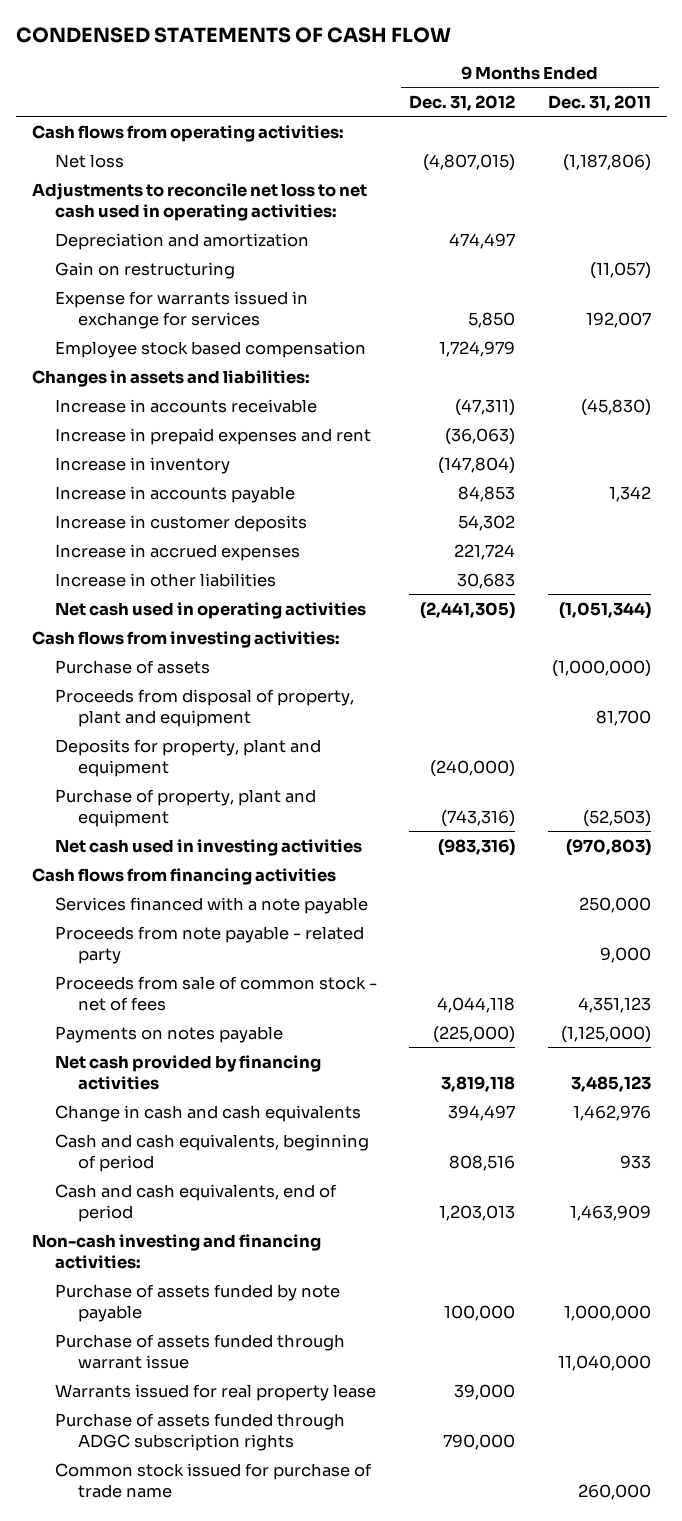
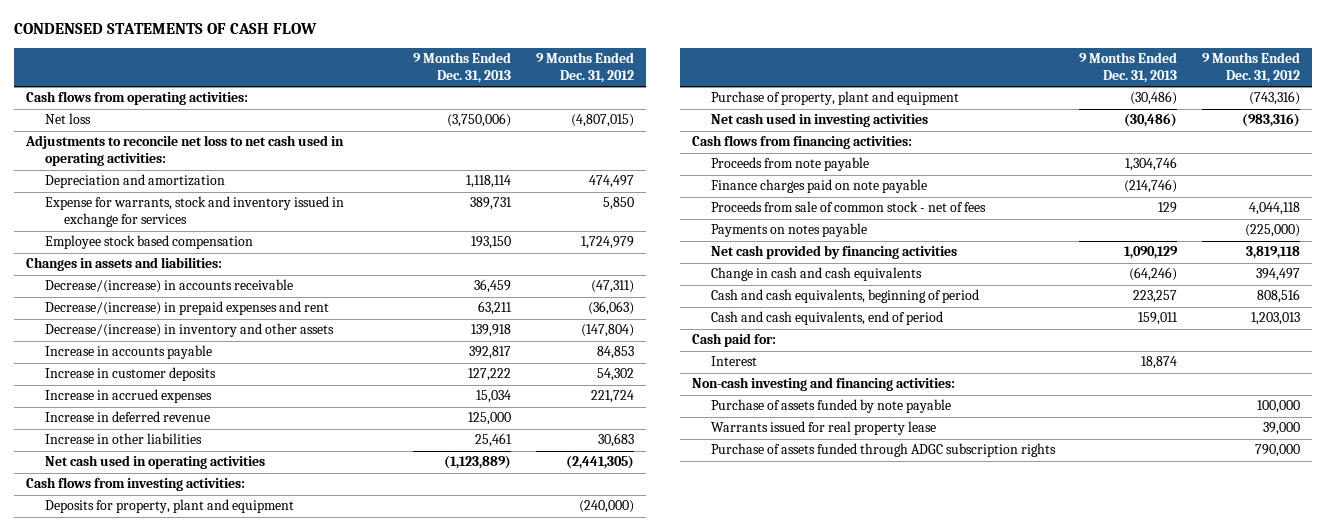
- | 9 Months Ended Dec. 31, 2012 | 9 Months Ended Dec. 31, 2011
+ | 9 Months Ended Dec. 31, 2013 | 9 Months Ended Dec. 31, 2012
- Gain on restructuring | | (11,057)
- Expense for warrants issued in exchange for services | 5,850 | 192,007
+ Expense for warrants, stock and inventory issued in exchange for services | 389,731 | 5,850
- Increase in accounts receivable | (47,311) | (45,830)
- Increase in prepaid expenses and rent | (36,063) |
- Increase in inventory | (147,804) |
+ Decrease/(increase) in accounts receivable | 36,459 | (47,311)
+ Decrease/(increase) in prepaid expenses and rent | 63,211 | (36,063)
+ Decrease/(increase) in inventory and other assets | 139,918 | (147,804)
+ Increase in deferred revenue | 125,000 |
- Purchase of assets | | (1,000,000)
- Proceeds from disposal of property, plant and equipment | | 81,700
- Cash flows from financing activities
- Services financed with a note payable | | 250,000
- Proceeds from note payable - related party | | 9,000
+ Cash flows from financing activities:
+ Proceeds from note payable | 1,304,746 |
+ Finance charges paid on note payable | (214,746) |
+ Cash paid for:
+ Interest | 18,874 |
- Purchase of assets funded through warrant issue | | 11,040,000
- Common stock issued for purchase of trade name | | 260,000

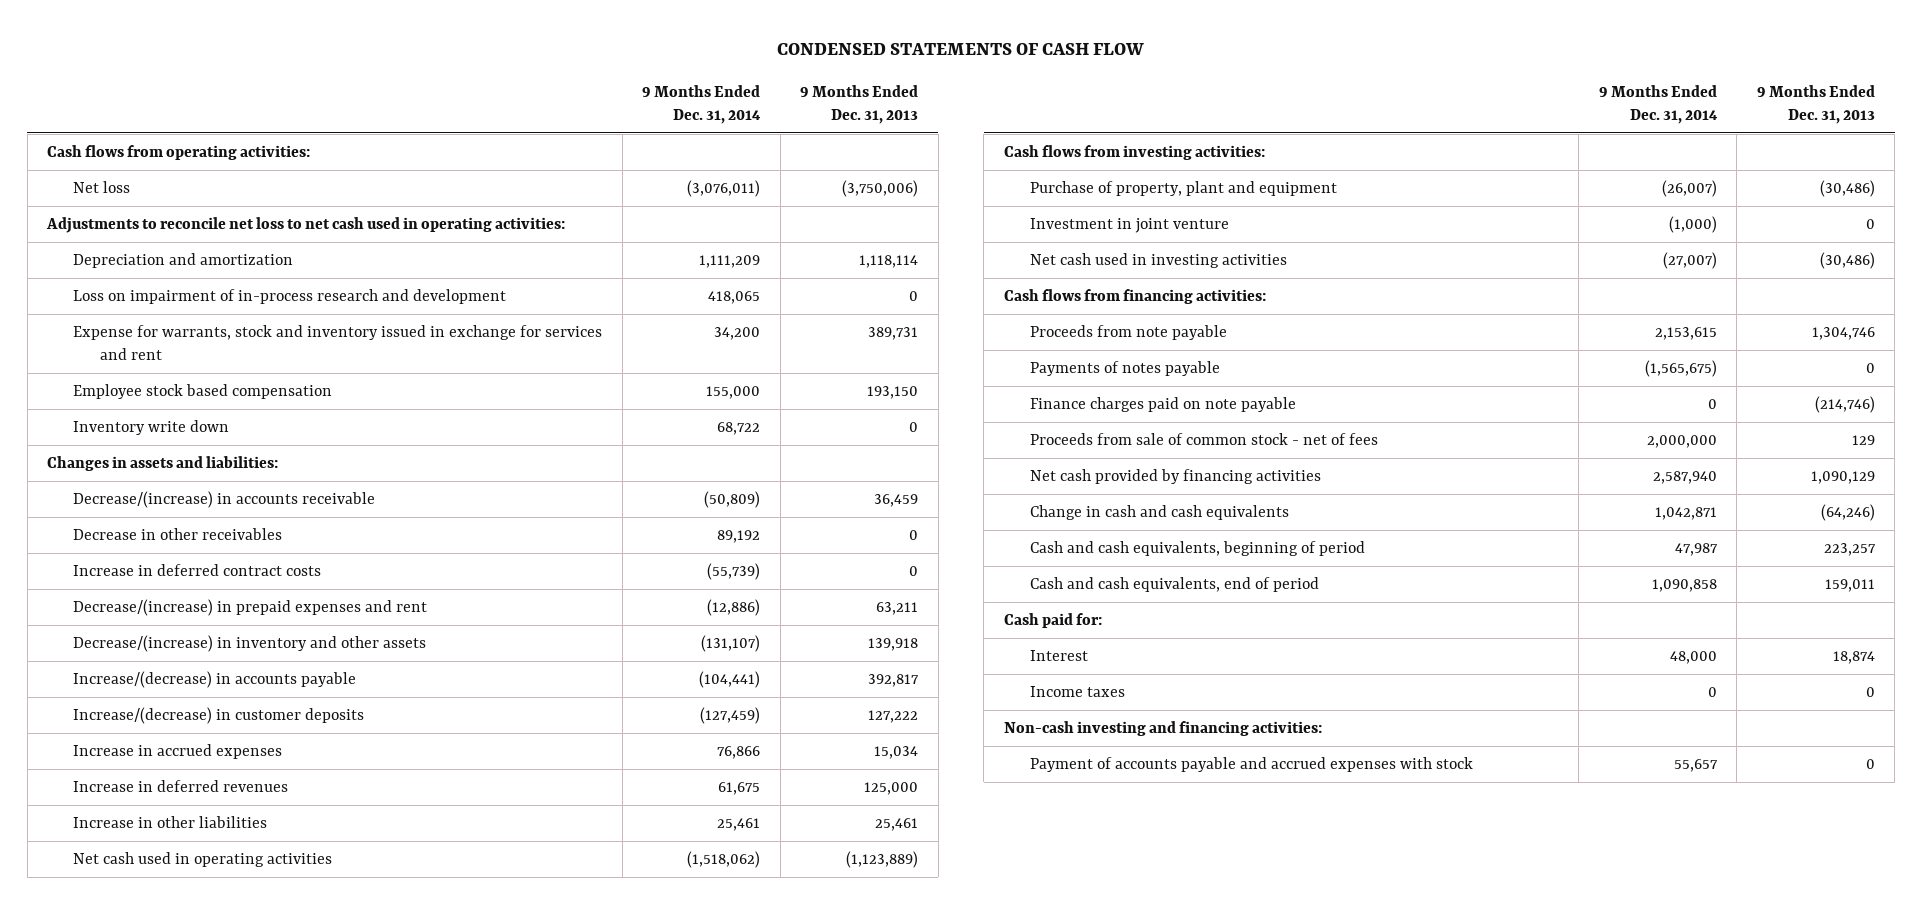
- | 9 Months Ended Dec. 31, 2013 | 9 Months Ended Dec. 31, 2012
+ | 9 Months Ended Dec. 31, 2014 | 9 Months Ended Dec. 31, 2013
- Expense for warrants, stock and inventory issued in exchange for services | 389,731 | 5,850
+ Loss on impairment of in-process research and development | 418,065 | 0
+ Expense for warrants, stock and inventory issued in exchange for services and rent | 34,200 | 389,731
+ Inventory write down | 68,722 | 0
+ Decrease in other receivables | 89,192 | 0
+ Increase in deferred contract costs | (55,739) | 0
- Increase in accounts payable | 392,817 | 84,853
- Increase in customer deposits | 127,222 | 54,302
+ Increase/(decrease) in accounts payable | (104,441) | 392,817
+ Increase/(decrease) in customer deposits | (127,459) | 127,222
- Increase in deferred revenue | 125,000 |
+ Increase in deferred revenues | 61,675 | 125,000
- Deposits for property, plant and equipment | | (240,000)
+ Investment in joint venture | (1,000) | 0
+ Payments of notes payable | (1,565,675) | 0
- Payments on notes payable | | (225,000)
+ Income taxes | 0 | 0
- Purchase of assets funded by note payable | | 100,000
- Warrants issued for real property lease | | 39,000
- Purchase of assets funded through ADGC subscription rights | | 790,000
+ Payment of accounts payable and accrued expenses with stock | 55,657 | 0

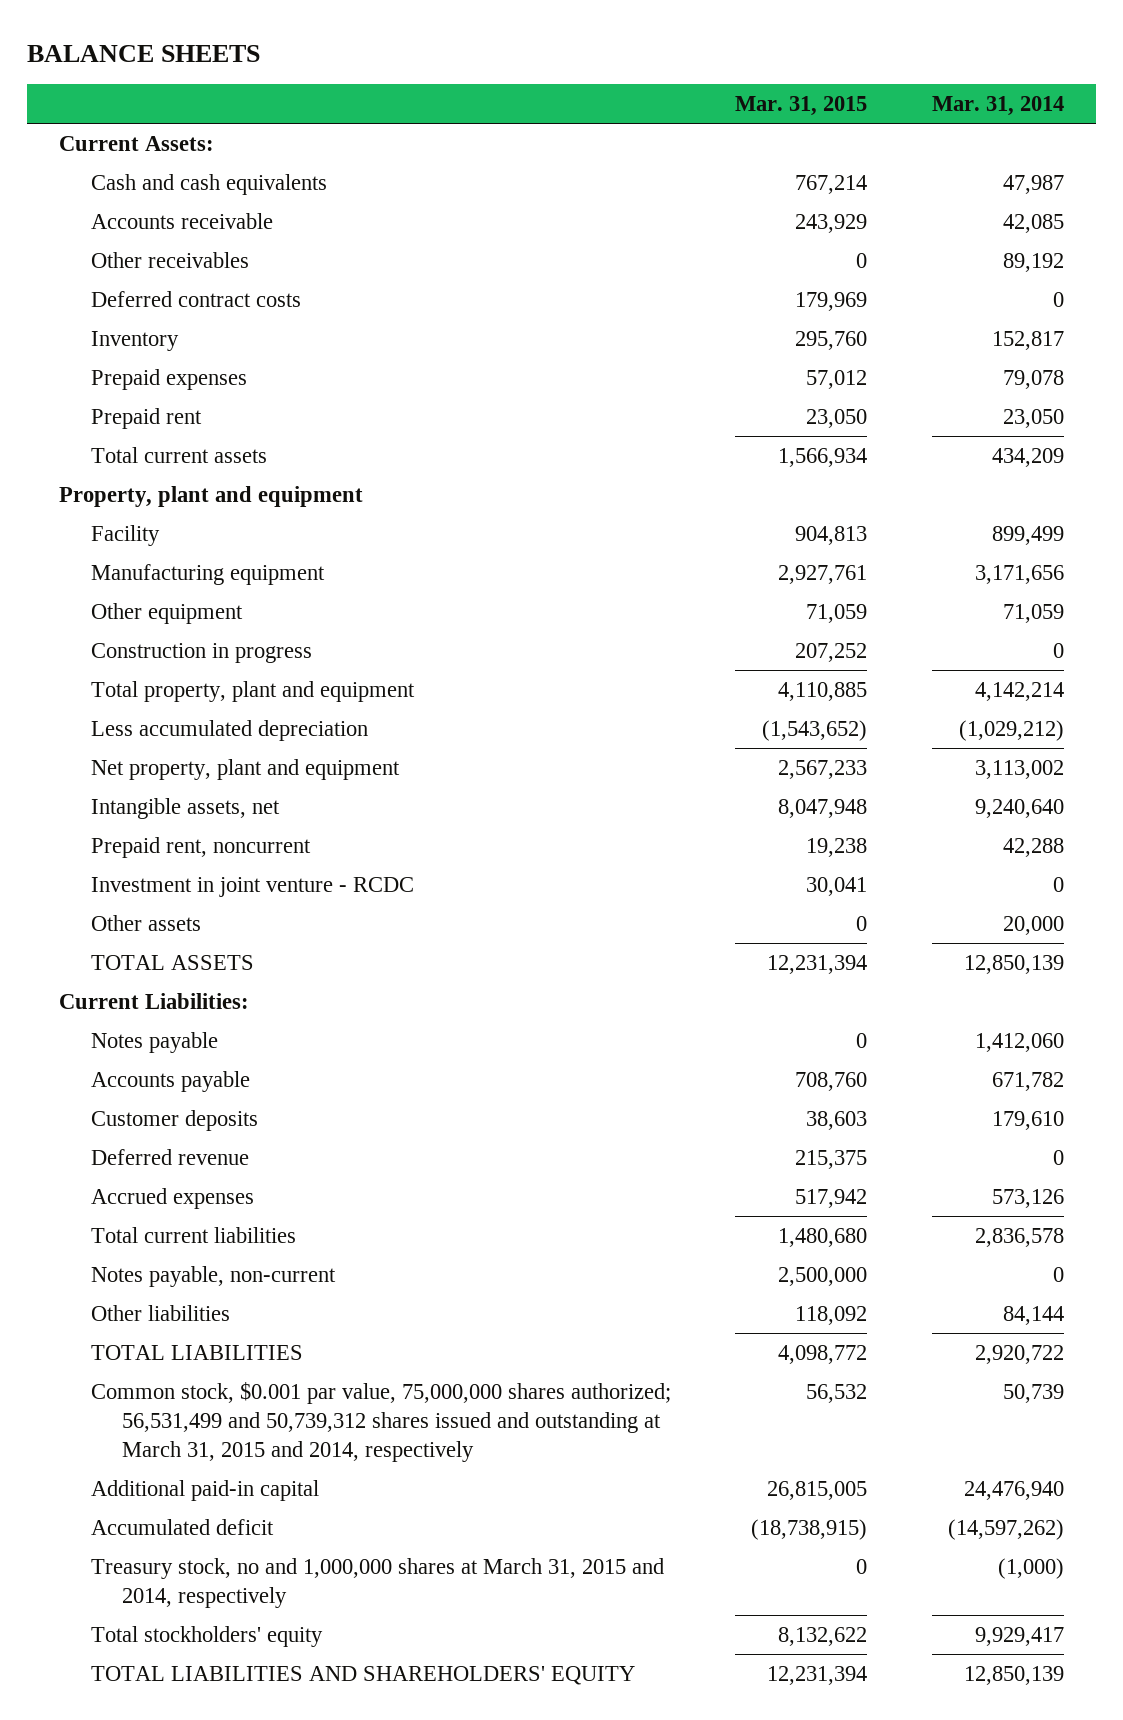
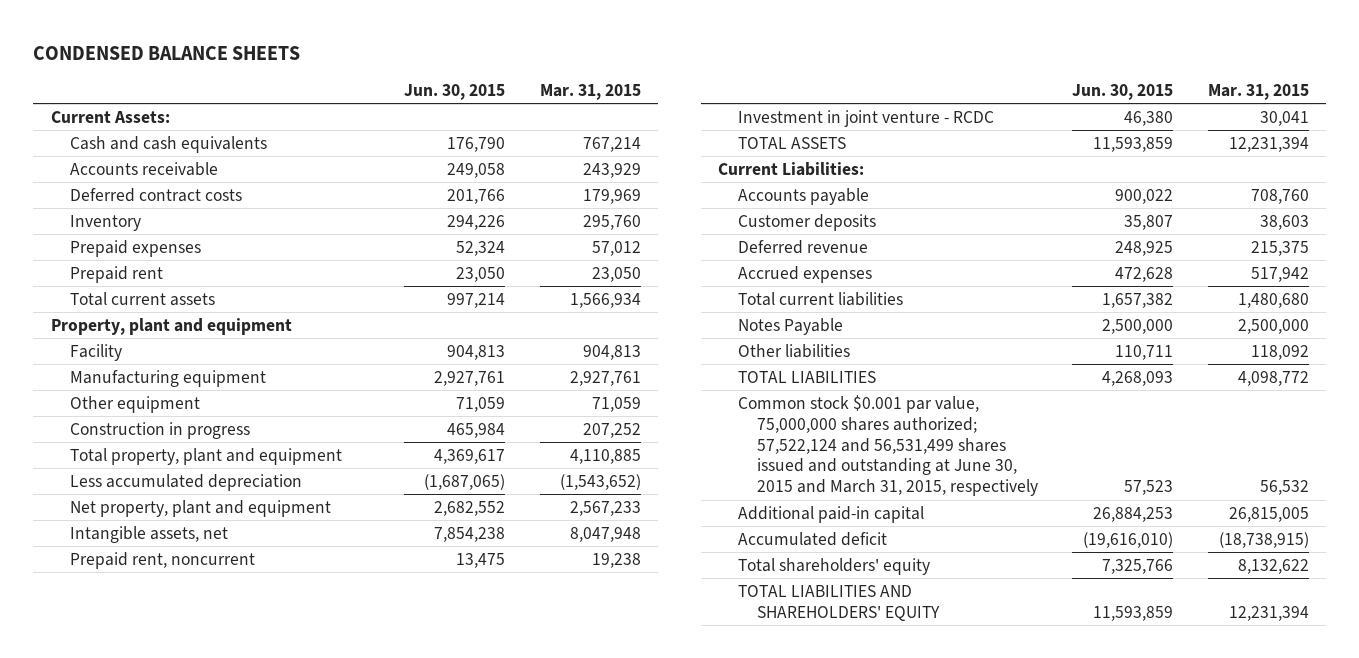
- BALANCE SHEETS
+ CONDENSED BALANCE SHEETS
- | Mar. 31, 2015 | Mar. 31, 2014
+ | Jun. 30, 2015 | Mar. 31, 2015
- Other receivables | 0 | 89,192
- Other assets | 0 | 20,000
- Notes payable | 0 | 1,412,060
- Notes payable, non-current | 2,500,000 | 0
+ Notes Payable | 2,500,000 | 2,500,000
- Common stock, $0.001 par value, 75,000,000 shares authorized; 56,531,499 and 50,739,312 shares issued and outstanding at March 31, 2015 and 2014, respectively | 56,532 | 50,739
+ Common stock $0.001 par value, 75,000,000 shares authorized; 57,522,124 and 56,531,499 shares issued and outstanding at June 30, 2015 and March 31, 2015, respectively | 57,523 | 56,532
- Treasury stock, no and 1,000,000 shares at March 31, 2015 and 2014, respectively | 0 | (1,000)
- Total stockholders' equity | 8,132,622 | 9,929,417
+ Total shareholders' equity | 7,325,766 | 8,132,622

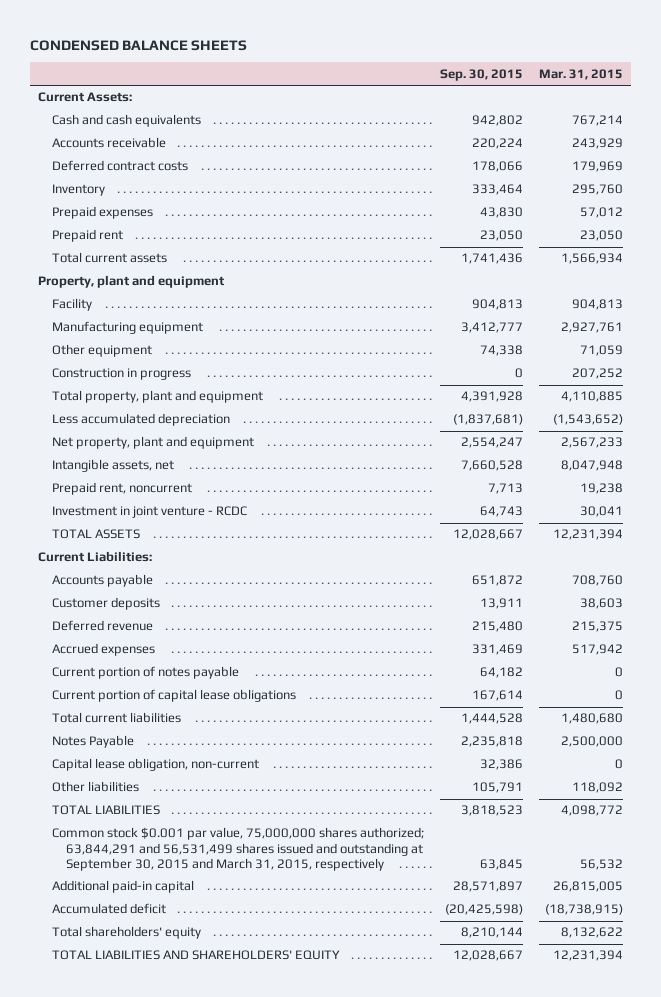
- | Jun. 30, 2015 | Mar. 31, 2015
+ | Sep. 30, 2015 | Mar. 31, 2015
+ Current portion of notes payable | 64,182 | 0
+ Current portion of capital lease obligations | 167,614 | 0
+ Capital lease obligation, non-current | 32,386 | 0
- Common stock $0.001 par value, 75,000,000 shares authorized; 57,522,124 and 56,531,499 shares issued and outstanding at June 30, 2015 and March 31, 2015, respectively | 57,523 | 56,532
+ Common stock $0.001 par value, 75,000,000 shares authorized; 63,844,291 and 56,531,499 shares issued and outstanding at September 30, 2015 and March 31, 2015, respectively | 63,845 | 56,532

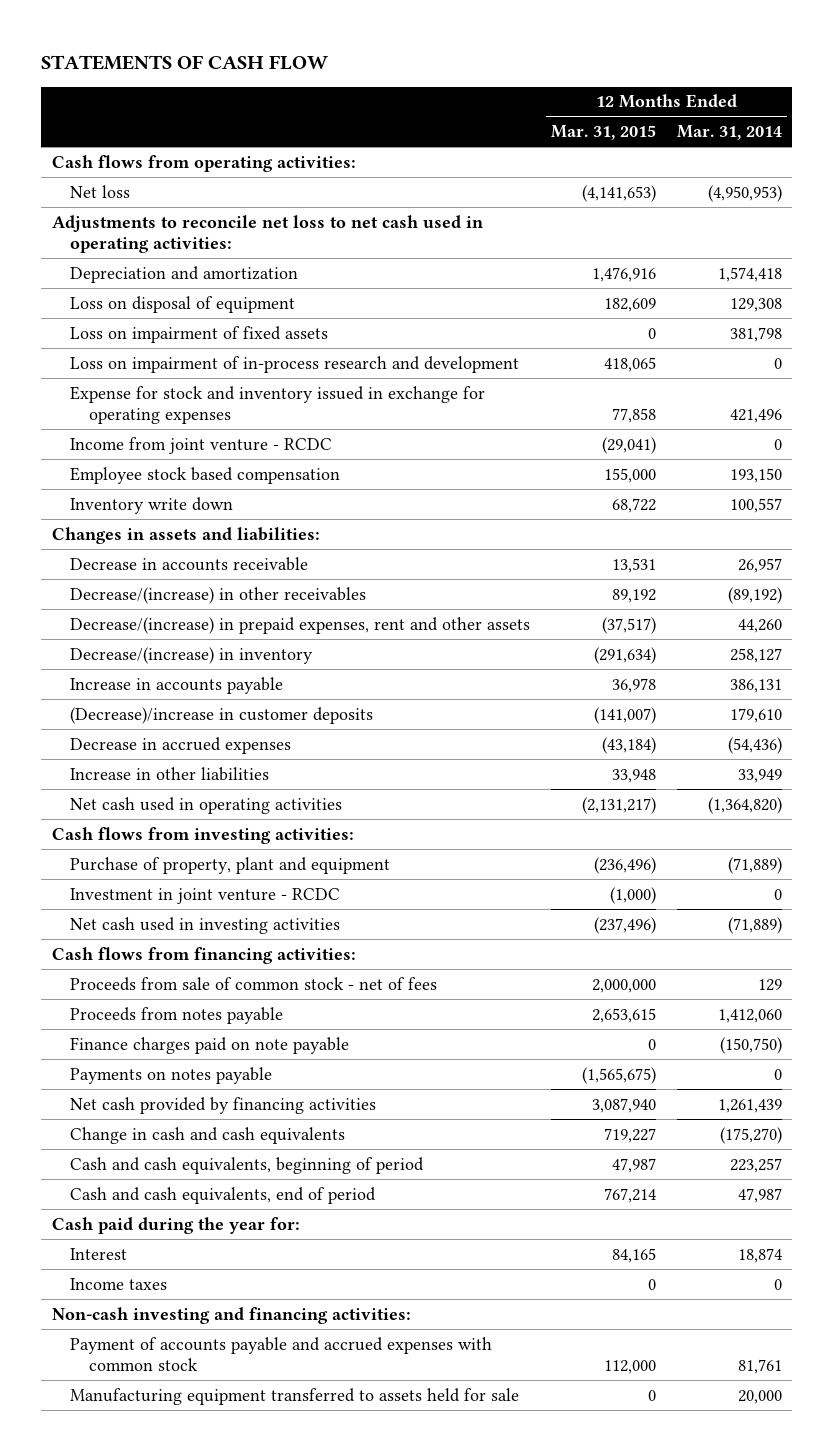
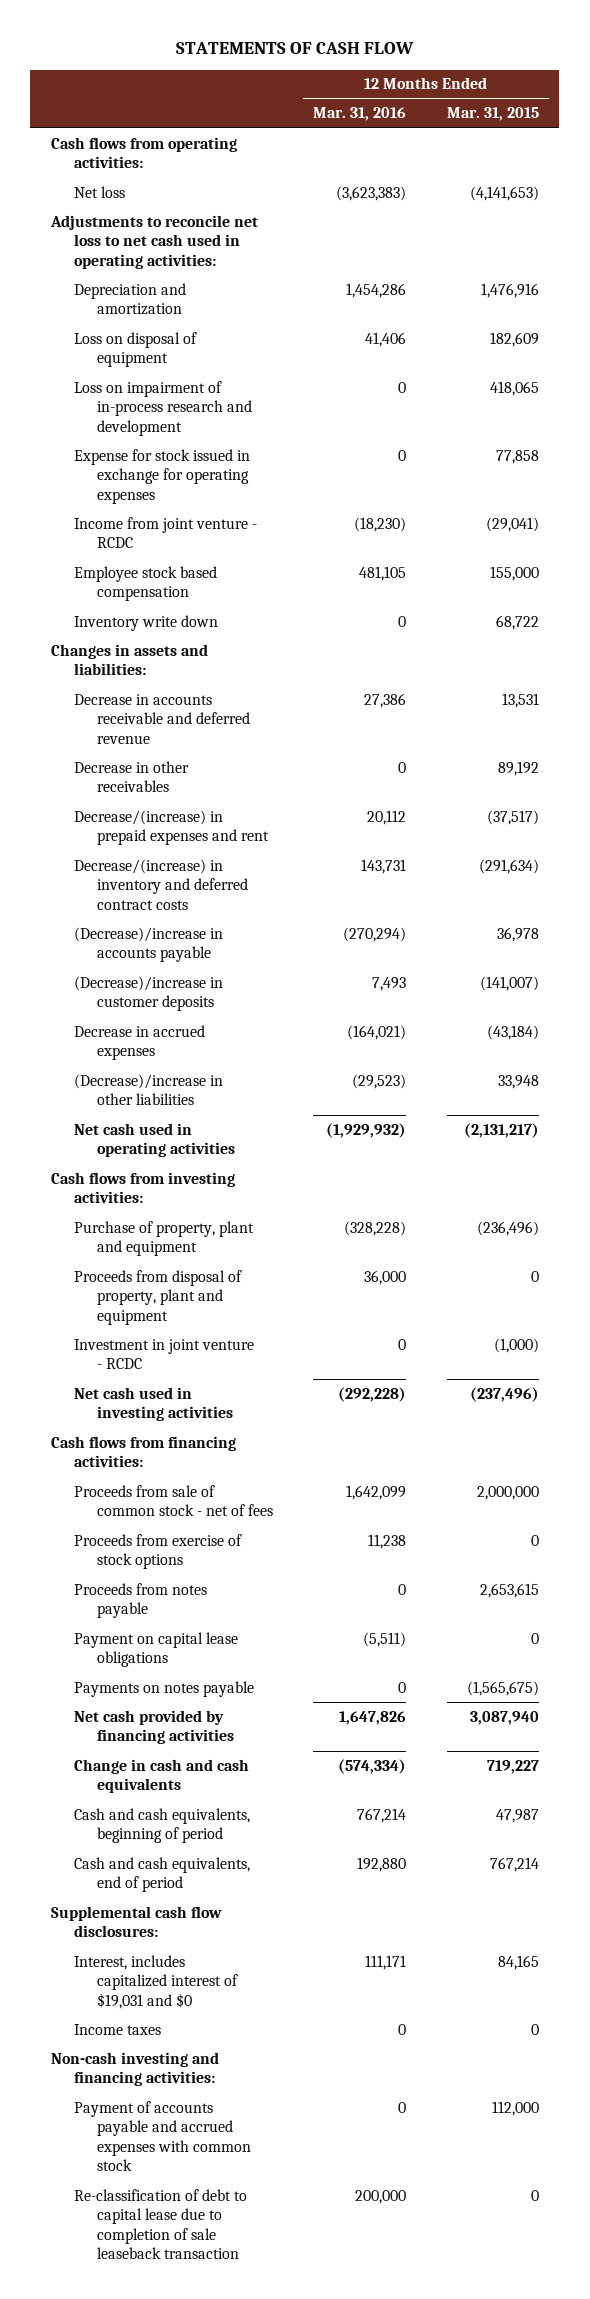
- | 12 Months Ended Mar. 31, 2015 | 12 Months Ended Mar. 31, 2014
+ | 12 Months Ended Mar. 31, 2016 | 12 Months Ended Mar. 31, 2015
- Loss on impairment of fixed assets | 0 | 381,798
- Expense for stock and inventory issued in exchange for operating expenses | 77,858 | 421,496
+ Expense for stock issued in exchange for operating expenses | 0 | 77,858
- Decrease in accounts receivable | 13,531 | 26,957
- Decrease/(increase) in other receivables | 89,192 | (89,192)
- Decrease/(increase) in prepaid expenses, rent and other assets | (37,517) | 44,260
- Decrease/(increase) in inventory | (291,634) | 258,127
- Increase in accounts payable | 36,978 | 386,131
+ Decrease in accounts receivable and deferred revenue | 27,386 | 13,531
+ Decrease in other receivables | 0 | 89,192
+ Decrease/(increase) in prepaid expenses and rent | 20,112 | (37,517)
+ Decrease/(increase) in inventory and deferred contract costs | 143,731 | (291,634)
+ (Decrease)/increase in accounts payable | (270,294) | 36,978
- Increase in other liabilities | 33,948 | 33,949
+ (Decrease)/increase in other liabilities | (29,523) | 33,948
+ Proceeds from disposal of property, plant and equipment | 36,000 | 0
+ Proceeds from exercise of stock options | 11,238 | 0
- Finance charges paid on note payable | 0 | (150,750)
+ Payment on capital lease obligations | (5,511) | 0
- Cash paid during the year for:
- Interest | 84,165 | 18,874
+ Supplemental cash flow disclosures:
+ Interest, includes capitalized interest of $19,031 and $0 | 111,171 | 84,165
- Manufacturing equipment transferred to assets held for sale | 0 | 20,000
+ Re-classification of debt to capital lease due to completion of sale leaseback transaction | 200,000 | 0

